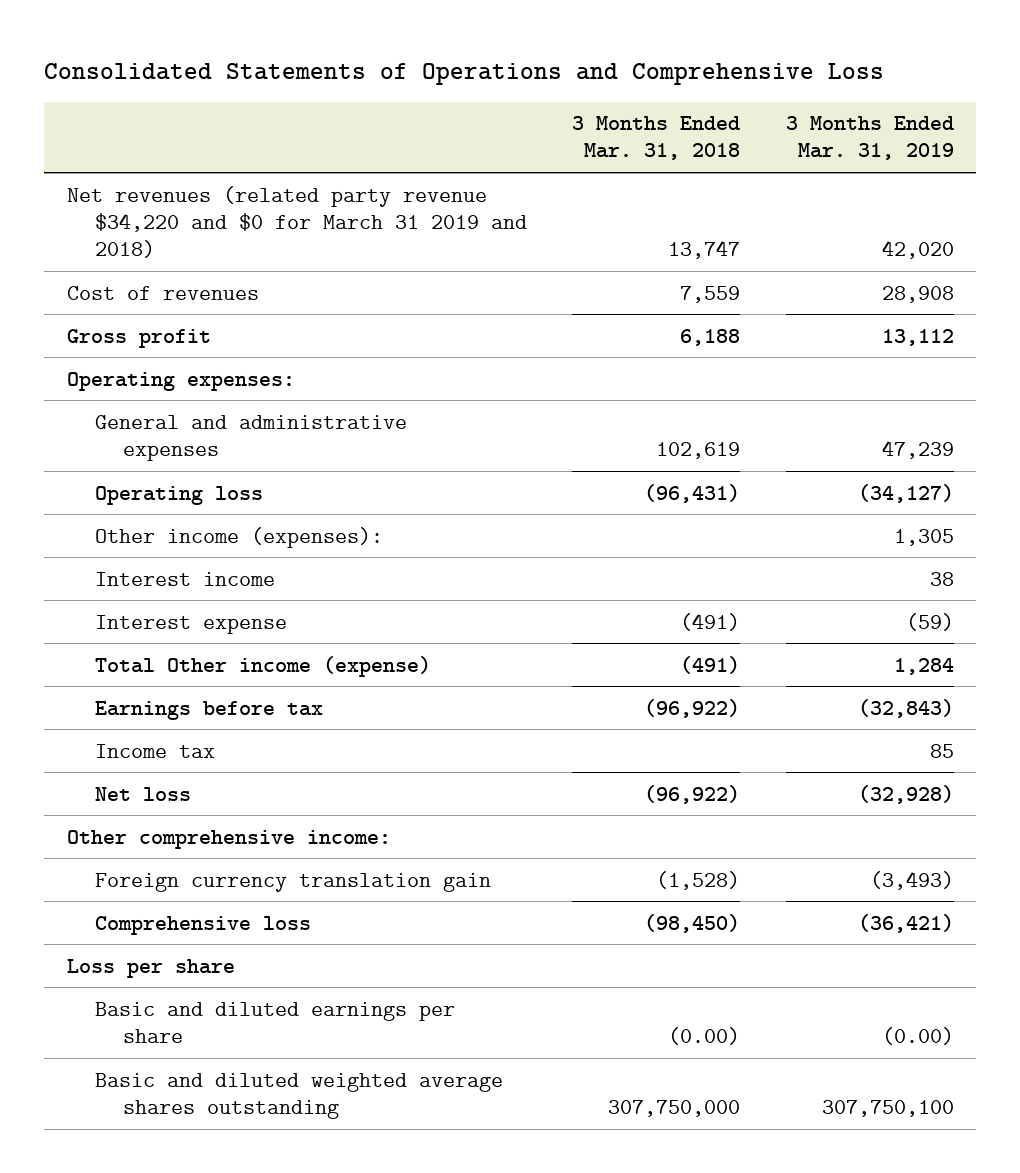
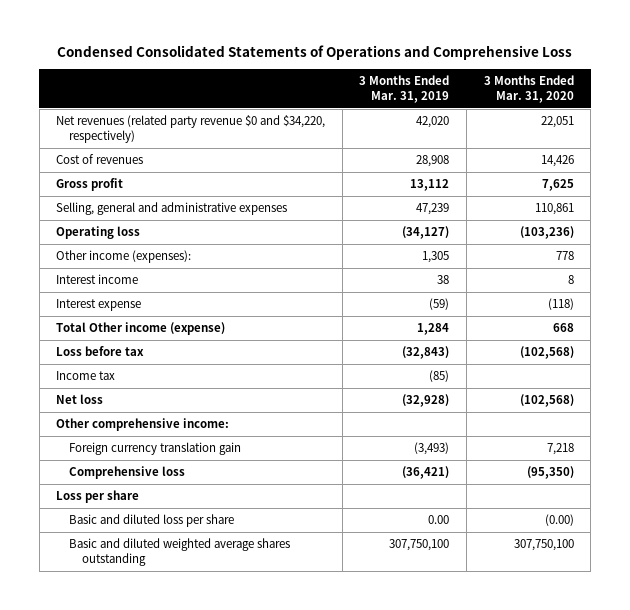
- Consolidated Statements of Operations and Comprehensive Loss
+ Condensed Consolidated Statements of Operations and Comprehensive Loss
- | 3 Months Ended Mar. 31, 2018 | 3 Months Ended Mar. 31, 2019
+ | 3 Months Ended Mar. 31, 2019 | 3 Months Ended Mar. 31, 2020
- Net revenues (related party revenue $34,220 and $0 for March 31 2019 and 2018) | 13,747 | 42,020
+ Net revenues (related party revenue $0 and $34,220, respectively) | 42,020 | 22,051
- Operating expenses:
- General and administrative expenses | 102,619 | 47,239
+ Selling, general and administrative expenses | 47,239 | 110,861
- Earnings before tax | (96,922) | (32,843)
- Income tax | | 85
+ Loss before tax | (32,843) | (102,568)
+ Income tax | (85) |
- Basic and diluted earnings per share | (0.00) | (0.00)
+ Basic and diluted loss per share | 0.00 | (0.00)

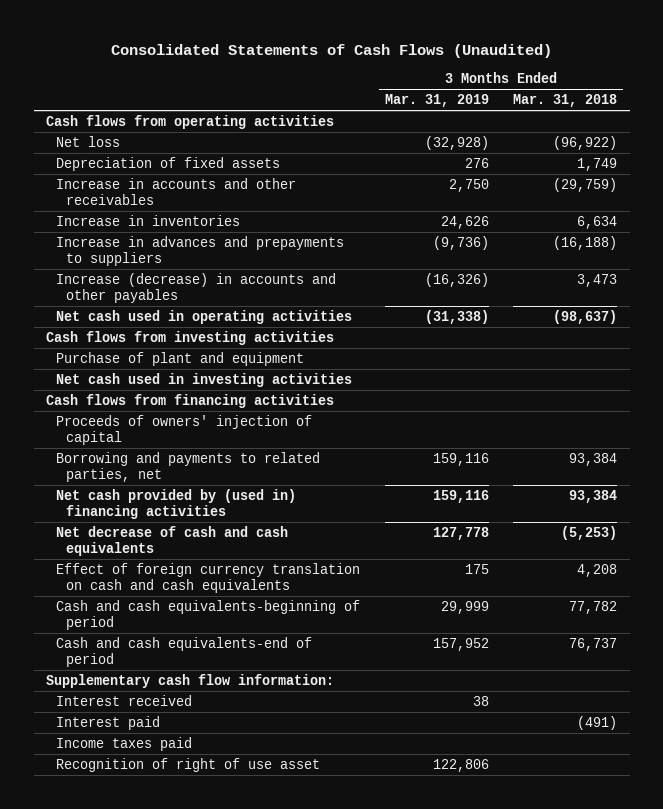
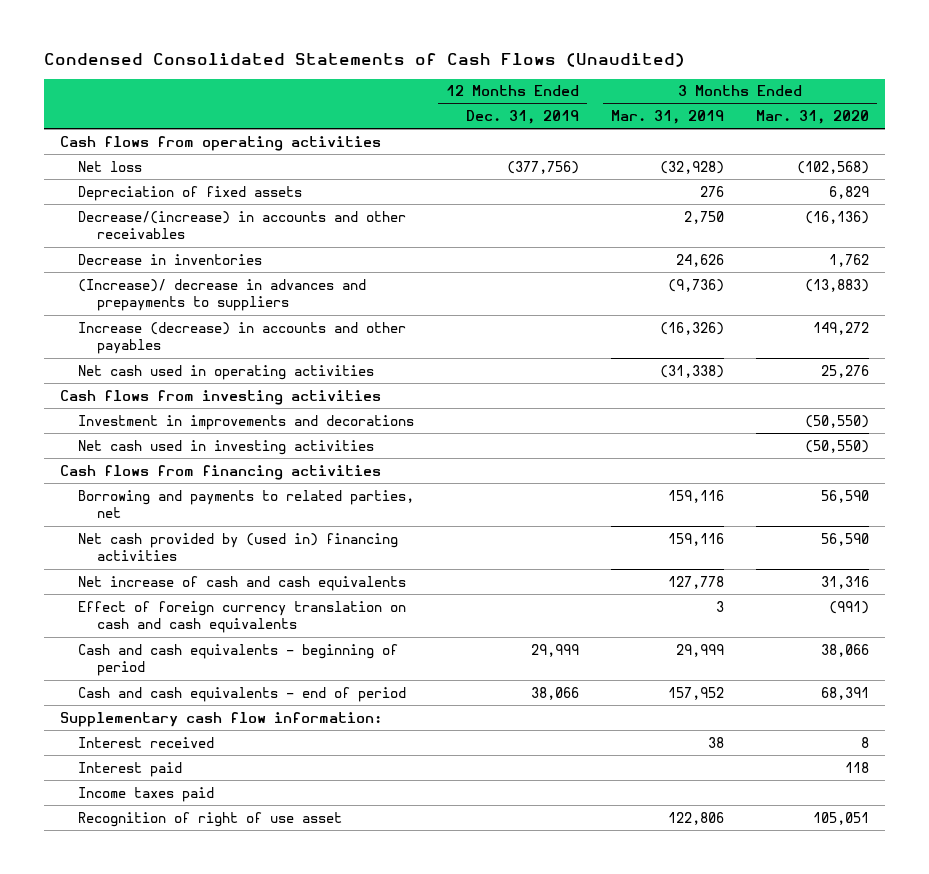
- Consolidated Statements of Cash Flows (Unaudited)
+ Condensed Consolidated Statements of Cash Flows (Unaudited)
- | 3 Months Ended Mar. 31, 2019 | 3 Months Ended Mar. 31, 2018
+ | 12 Months Ended Dec. 31, 2019 | 3 Months Ended Mar. 31, 2019 | 3 Months Ended Mar. 31, 2020
- Increase in accounts and other receivables | 2,750 | (29,759)
- Increase in inventories | 24,626 | 6,634
- Increase in advances and prepayments to suppliers | (9,736) | (16,188)
+ Decrease/(increase) in accounts and other receivables | | 2,750 | (16,136)
+ Decrease in inventories | | 24,626 | 1,762
+ (Increase)/ decrease in advances and prepayments to suppliers | | (9,736) | (13,883)
- Purchase of plant and equipment
+ Investment in improvements and decorations | | | (50,550)
- Proceeds of owners' injection of capital
- Net decrease of cash and cash equivalents | 127,778 | (5,253)
- Effect of foreign currency translation on cash and cash equivalents | 175 | 4,208
- Cash and cash equivalents-beginning of period | 29,999 | 77,782
- Cash and cash equivalents-end of period | 157,952 | 76,737
+ Net increase of cash and cash equivalents | | 127,778 | 31,316
+ Effect of foreign currency translation on cash and cash equivalents | | 3 | (991)
+ Cash and cash equivalents - beginning of period | 29,999 | 29,999 | 38,066
+ Cash and cash equivalents - end of period | 38,066 | 157,952 | 68,391

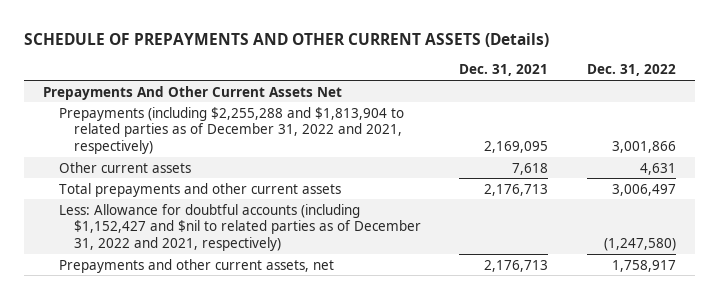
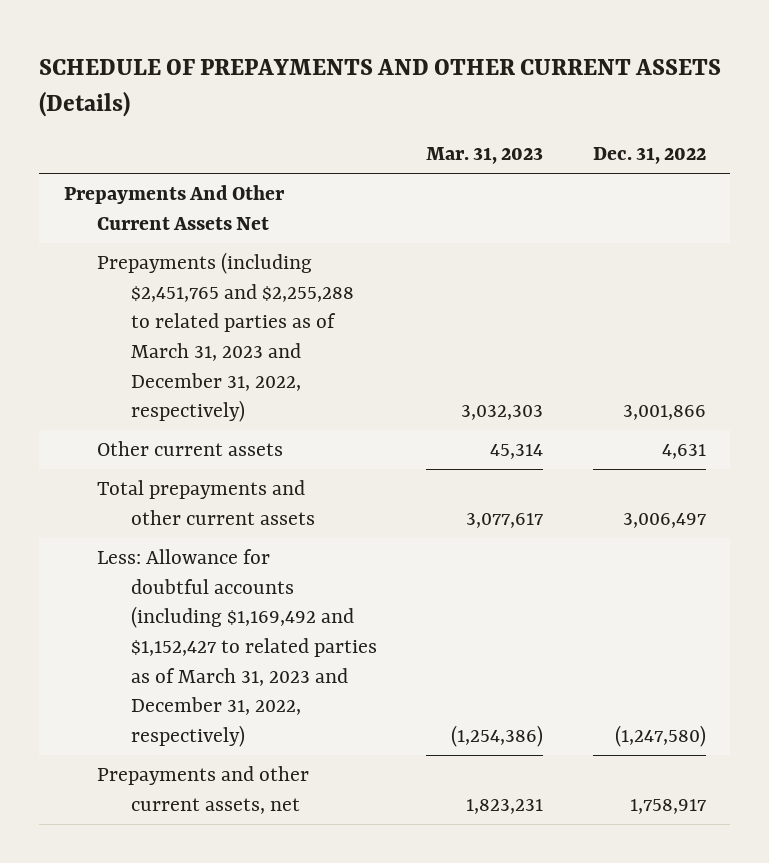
- | Dec. 31, 2021 | Dec. 31, 2022
+ | Mar. 31, 2023 | Dec. 31, 2022
- Prepayments (including $2,255,288 and $1,813,904 to related parties as of December 31, 2022 and 2021, respectively) | 2,169,095 | 3,001,866
+ Prepayments (including $2,451,765 and $2,255,288 to related parties as of March 31, 2023 and December 31, 2022, respectively) | 3,032,303 | 3,001,866
- Less: Allowance for doubtful accounts (including $1,152,427 and $nil to related parties as of December 31, 2022 and 2021, respectively) | | (1,247,580)
+ Less: Allowance for doubtful accounts (including $1,169,492 and $1,152,427 to related parties as of March 31, 2023 and December 31, 2022, respectively) | (1,254,386) | (1,247,580)

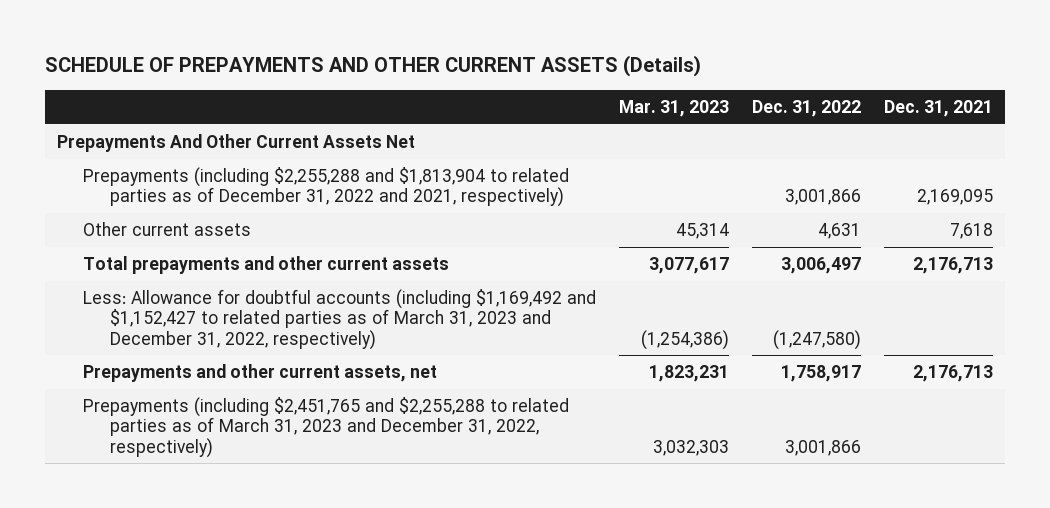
- | Mar. 31, 2023 | Dec. 31, 2022
+ | Mar. 31, 2023 | Dec. 31, 2022 | Dec. 31, 2021
+ Prepayments (including $2,255,288 and $1,813,904 to related parties as of December 31, 2022 and 2021, respectively) | | 3,001,866 | 2,169,095
moved down: Prepayments (including $2,451,765 and $2,255,288 to related parties as of March 31, 2023 and December 31, 2022, respectively) | 3,032,303 | 3,001,866 |

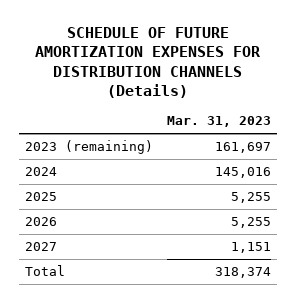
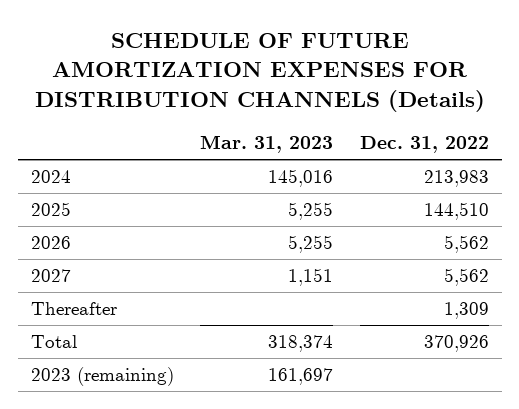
- | Mar. 31, 2023
+ | Mar. 31, 2023 | Dec. 31, 2022
+ Thereafter | | 1,309
moved down: 2023 (remaining) | 161,697 |

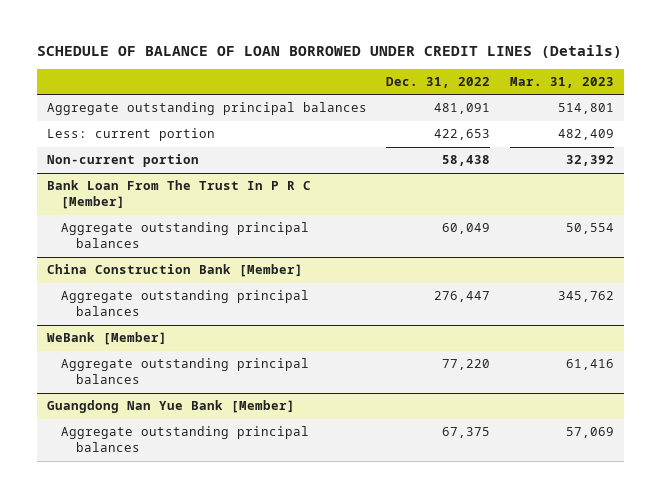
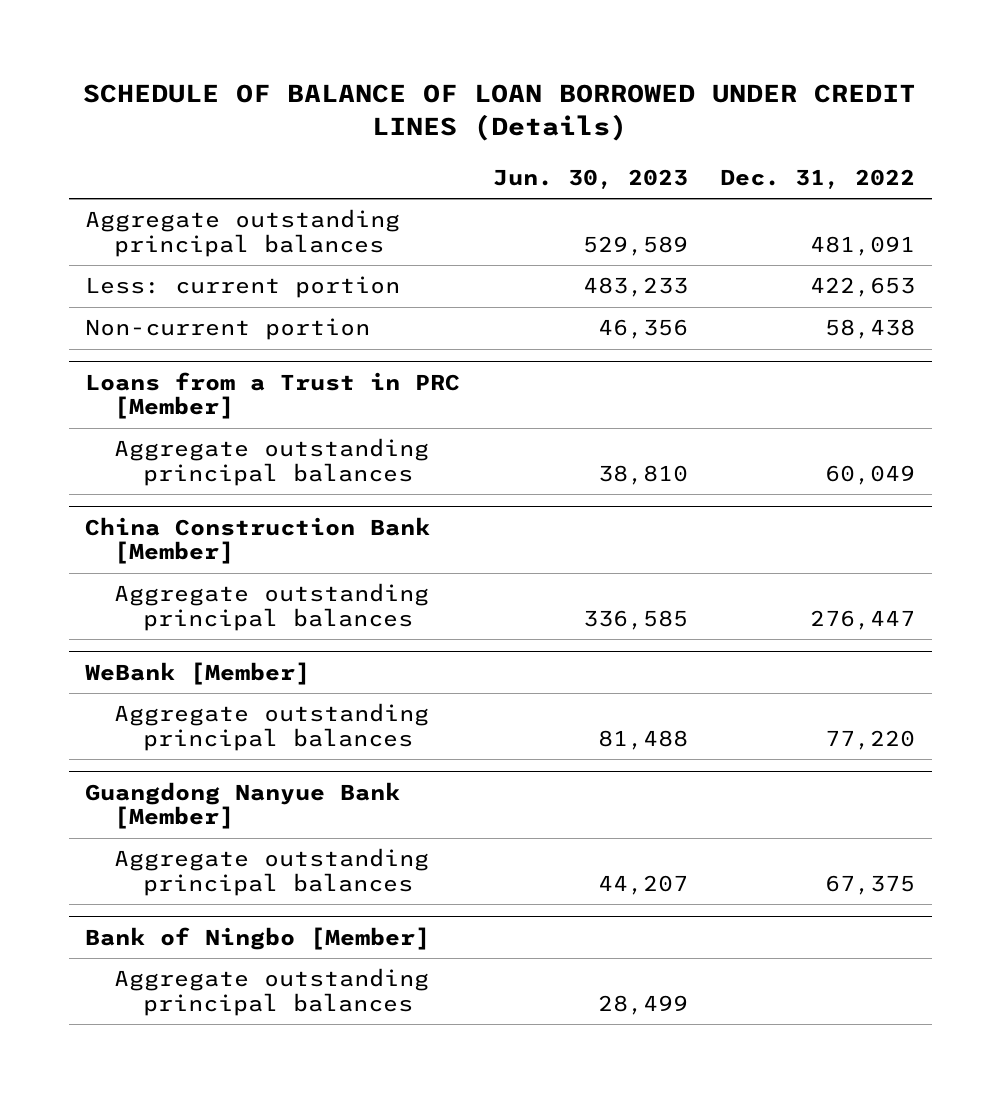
- | Dec. 31, 2022 | Mar. 31, 2023
+ | Jun. 30, 2023 | Dec. 31, 2022
- Bank Loan From The Trust In P R C [Member]
+ Loans from a Trust in PRC [Member]
- Guangdong Nan Yue Bank [Member]
+ Guangdong Nanyue Bank [Member]
+ Bank of Ningbo [Member]
+ Aggregate outstanding principal balances | 28,499 |

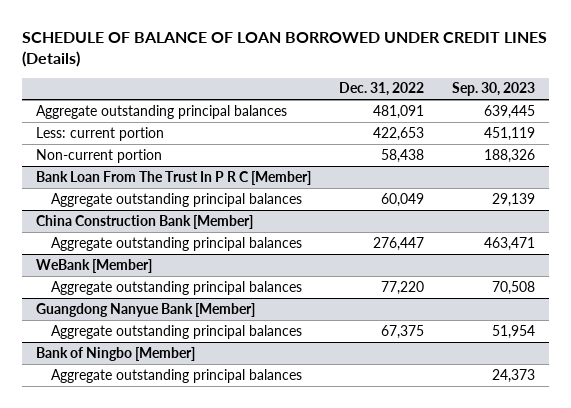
- | Jun. 30, 2023 | Dec. 31, 2022
+ | Dec. 31, 2022 | Sep. 30, 2023
- Loans from a Trust in PRC [Member]
+ Bank Loan From The Trust In P R C [Member]

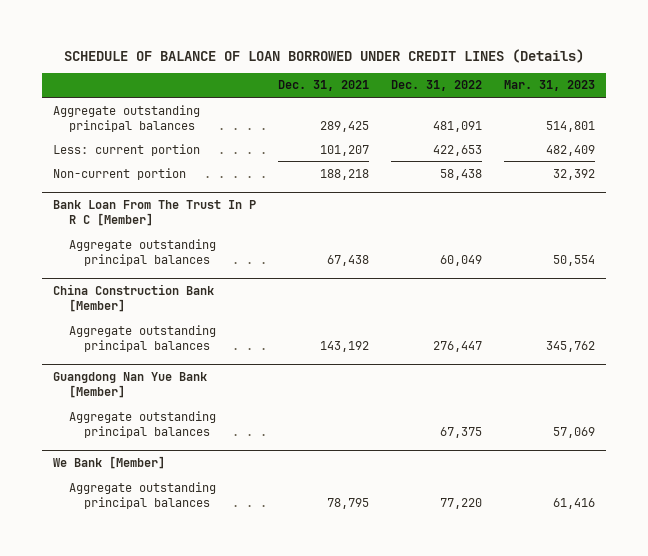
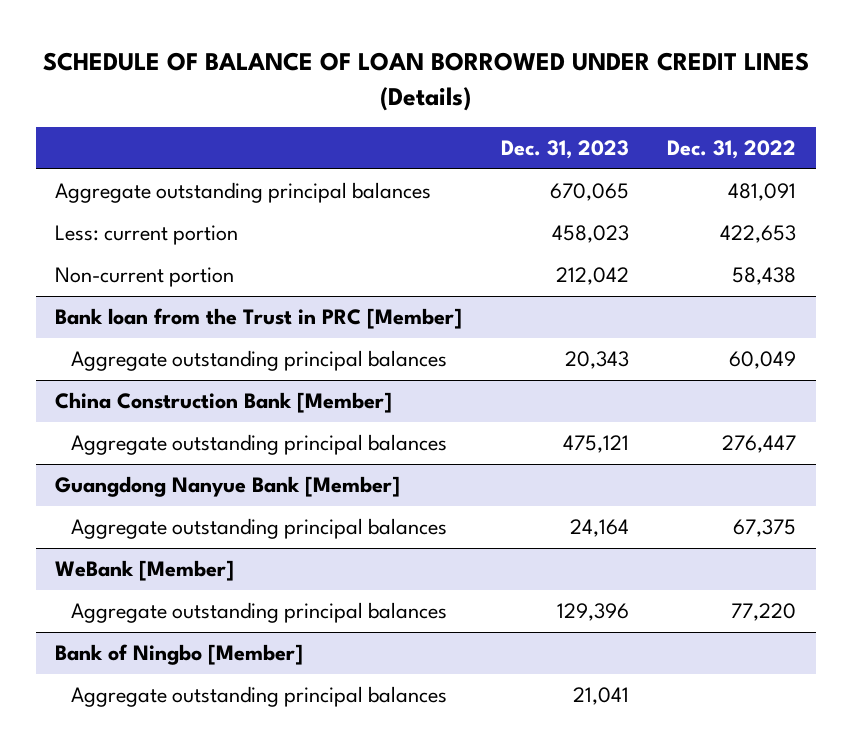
- | Dec. 31, 2021 | Dec. 31, 2022 | Mar. 31, 2023
+ | Dec. 31, 2023 | Dec. 31, 2022
- Bank Loan From The Trust In P R C [Member]
+ Bank loan from the Trust in PRC [Member]
- Guangdong Nan Yue Bank [Member]
+ Guangdong Nanyue Bank [Member]
- We Bank [Member]
+ WeBank [Member]
+ Bank of Ningbo [Member]
+ Aggregate outstanding principal balances | 21,041 |

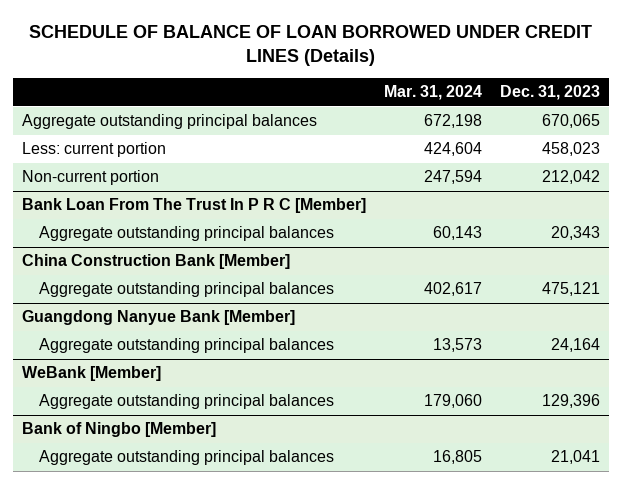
- | Dec. 31, 2023 | Dec. 31, 2022
+ | Mar. 31, 2024 | Dec. 31, 2023
- Bank loan from the Trust in PRC [Member]
+ Bank Loan From The Trust In P R C [Member]

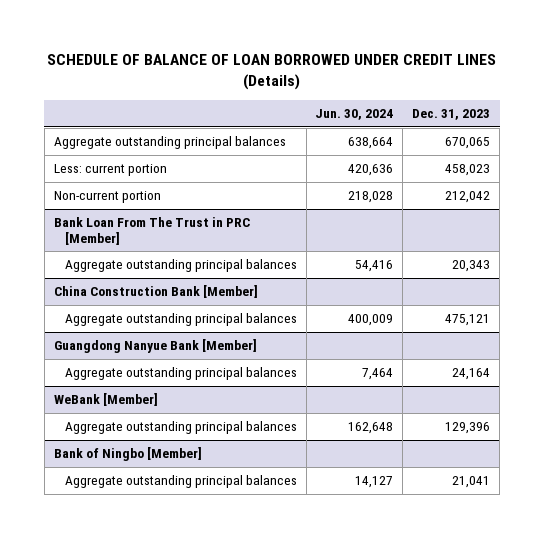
- | Mar. 31, 2024 | Dec. 31, 2023
+ | Jun. 30, 2024 | Dec. 31, 2023
- Bank Loan From The Trust In P R C [Member]
+ Bank Loan From The Trust in PRC [Member]

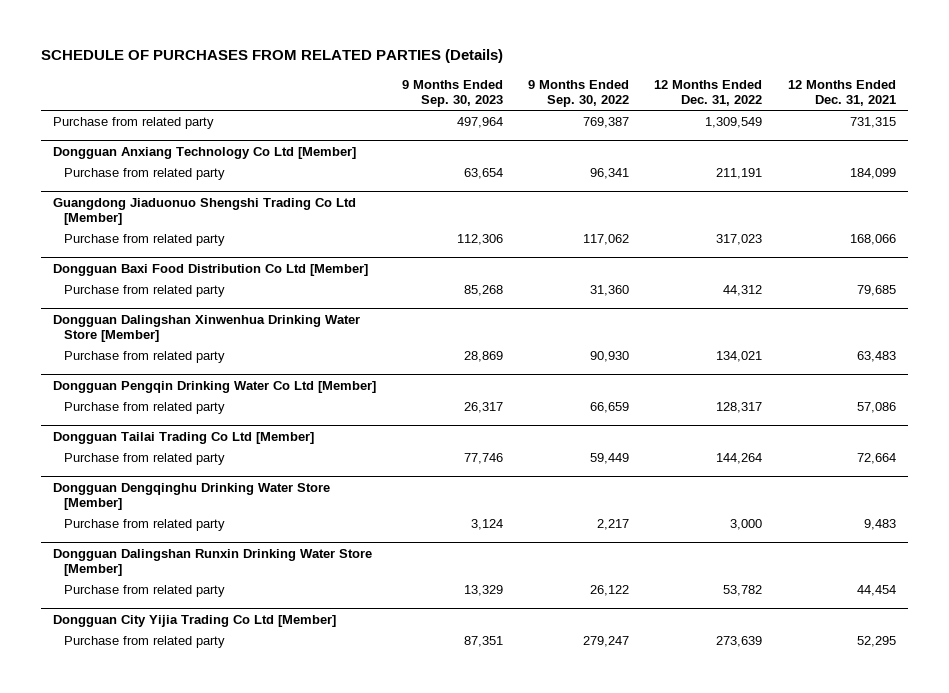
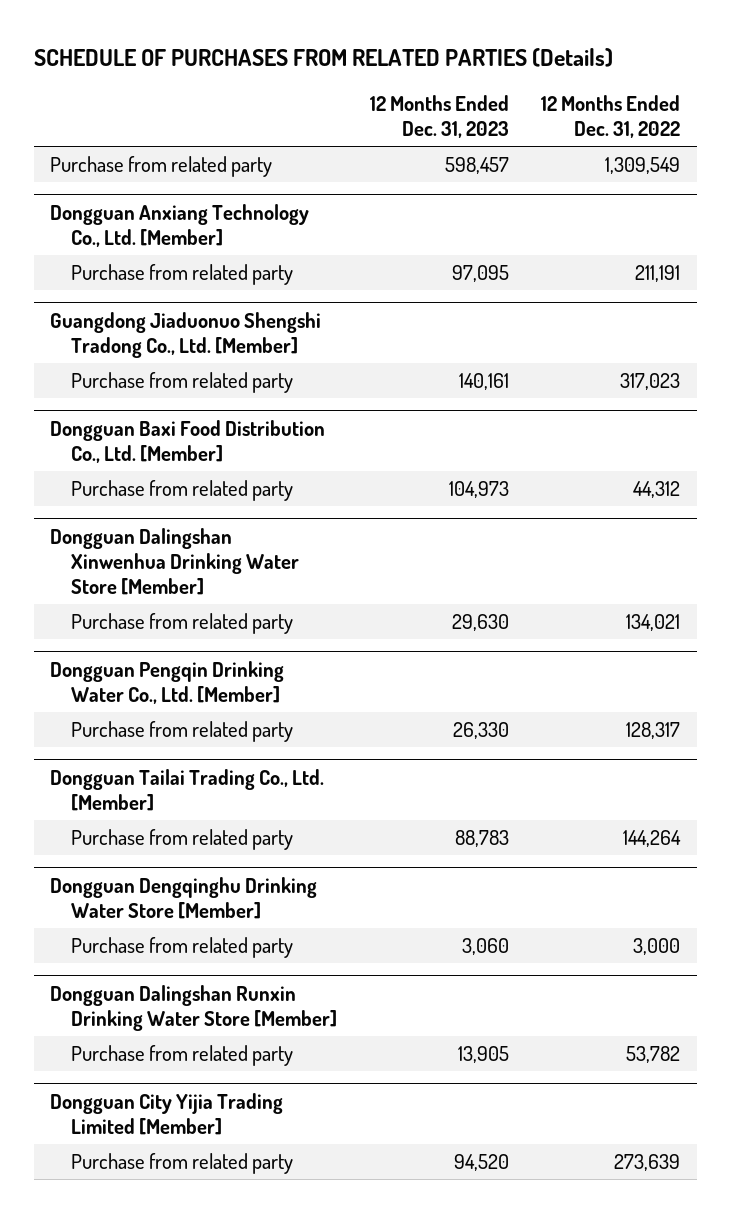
- | 9 Months Ended Sep. 30, 2023 | 9 Months Ended Sep. 30, 2022 | 12 Months Ended Dec. 31, 2022 | 12 Months Ended Dec. 31, 2021
+ | 12 Months Ended Dec. 31, 2023 | 12 Months Ended Dec. 31, 2022
- Dongguan Anxiang Technology Co Ltd [Member]
+ Dongguan Anxiang Technology Co., Ltd. [Member]
- Guangdong Jiaduonuo Shengshi Trading Co Ltd [Member]
+ Guangdong Jiaduonuo Shengshi Tradong Co., Ltd. [Member]
- Dongguan Baxi Food Distribution Co Ltd [Member]
+ Dongguan Baxi Food Distribution Co., Ltd. [Member]
- Dongguan Pengqin Drinking Water Co Ltd [Member]
+ Dongguan Pengqin Drinking Water Co., Ltd. [Member]
- Dongguan Tailai Trading Co Ltd [Member]
+ Dongguan Tailai Trading Co., Ltd. [Member]
- Dongguan City Yijia Trading Co Ltd [Member]
+ Dongguan City Yijia Trading Limited [Member]

